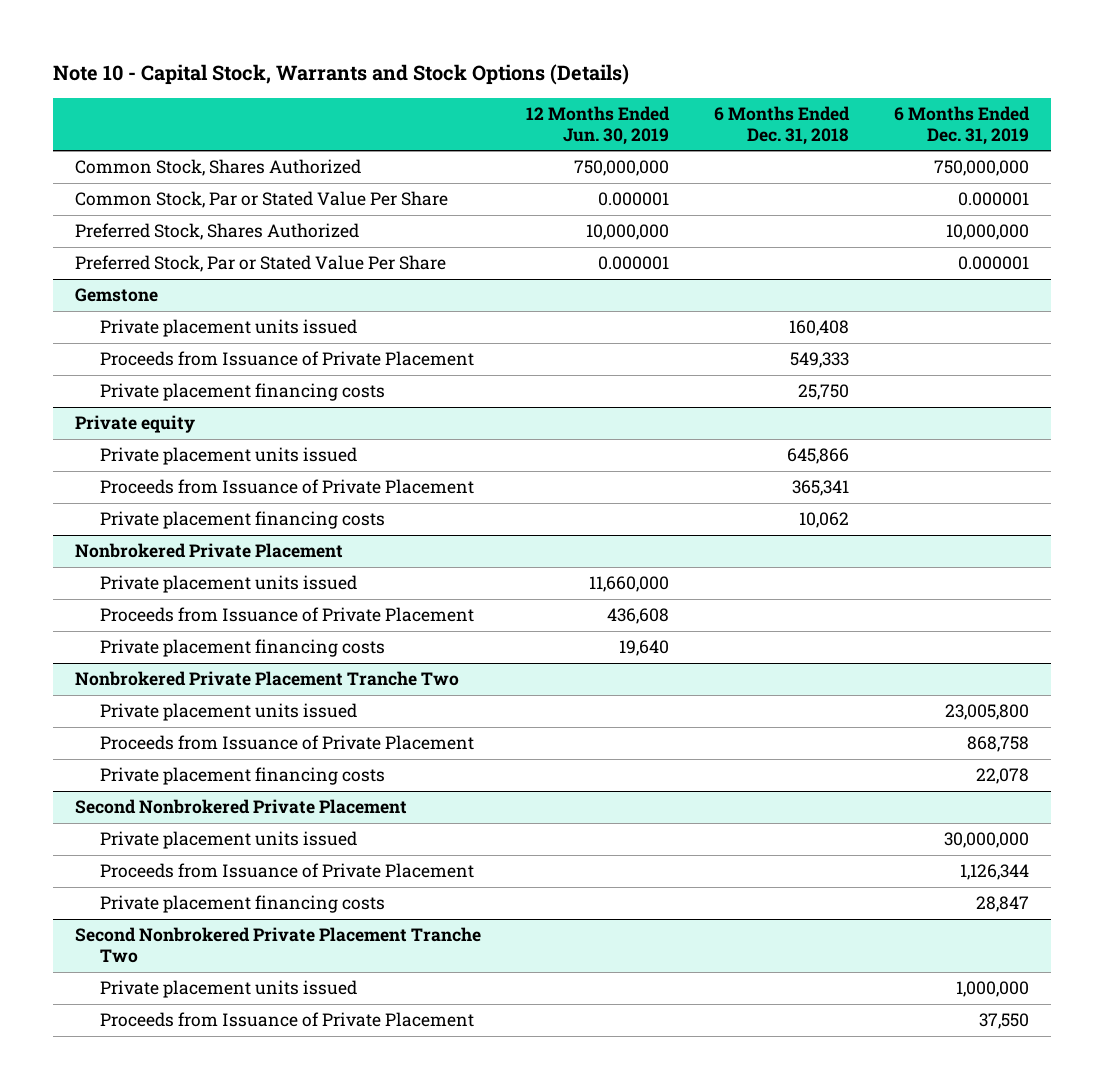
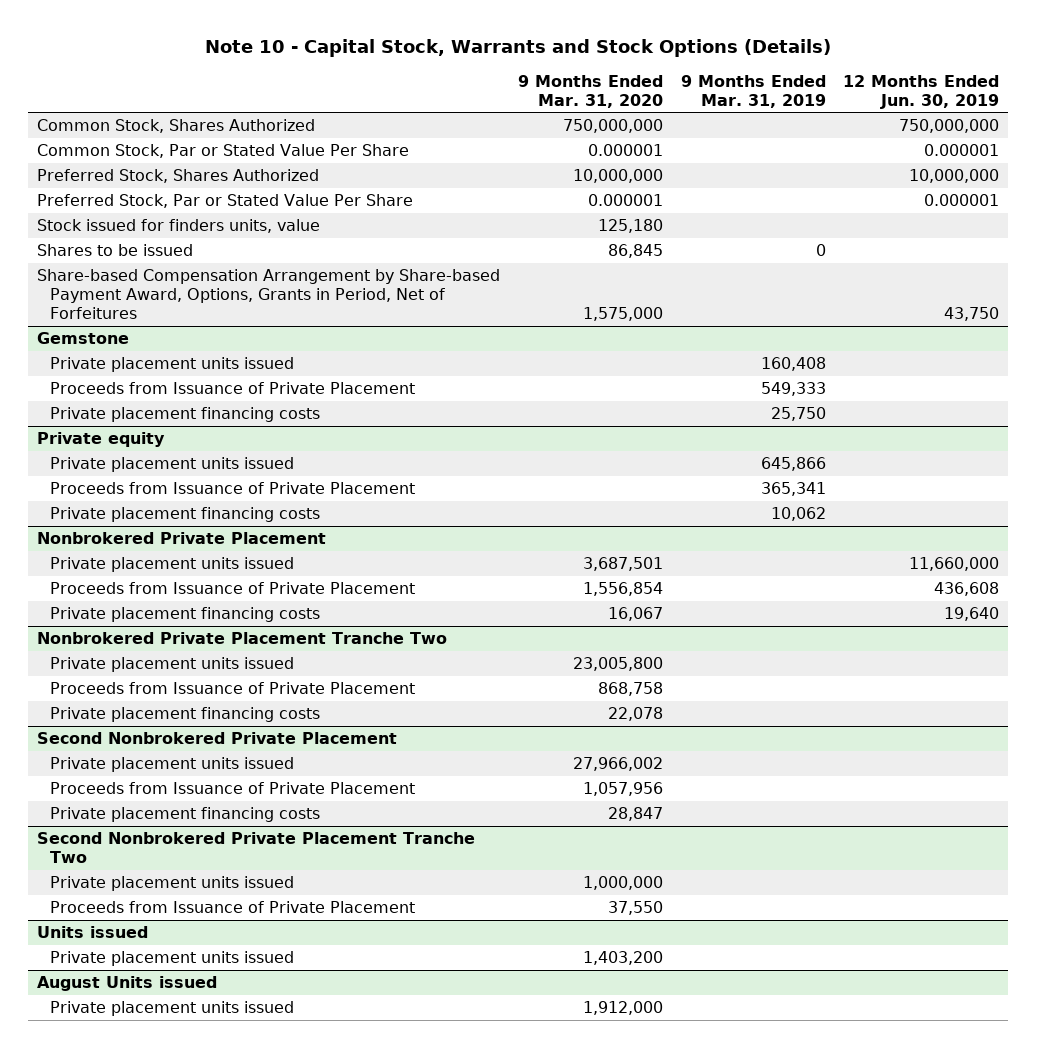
- | 12 Months Ended Jun. 30, 2019 | 6 Months Ended Dec. 31, 2018 | 6 Months Ended Dec. 31, 2019
+ | 9 Months Ended Mar. 31, 2020 | 9 Months Ended Mar. 31, 2019 | 12 Months Ended Jun. 30, 2019
+ Stock issued for finders units, value | 125,180 | |
+ Shares to be issued | 86,845 | 0 |
+ Share-based Compensation Arrangement by Share-based Payment Award, Options, Grants in Period, Net of Forfeitures | 1,575,000 | | 43,750
+ Units issued
+ Private placement units issued | 1,403,200 | |
+ August Units issued
+ Private placement units issued | 1,912,000 | |

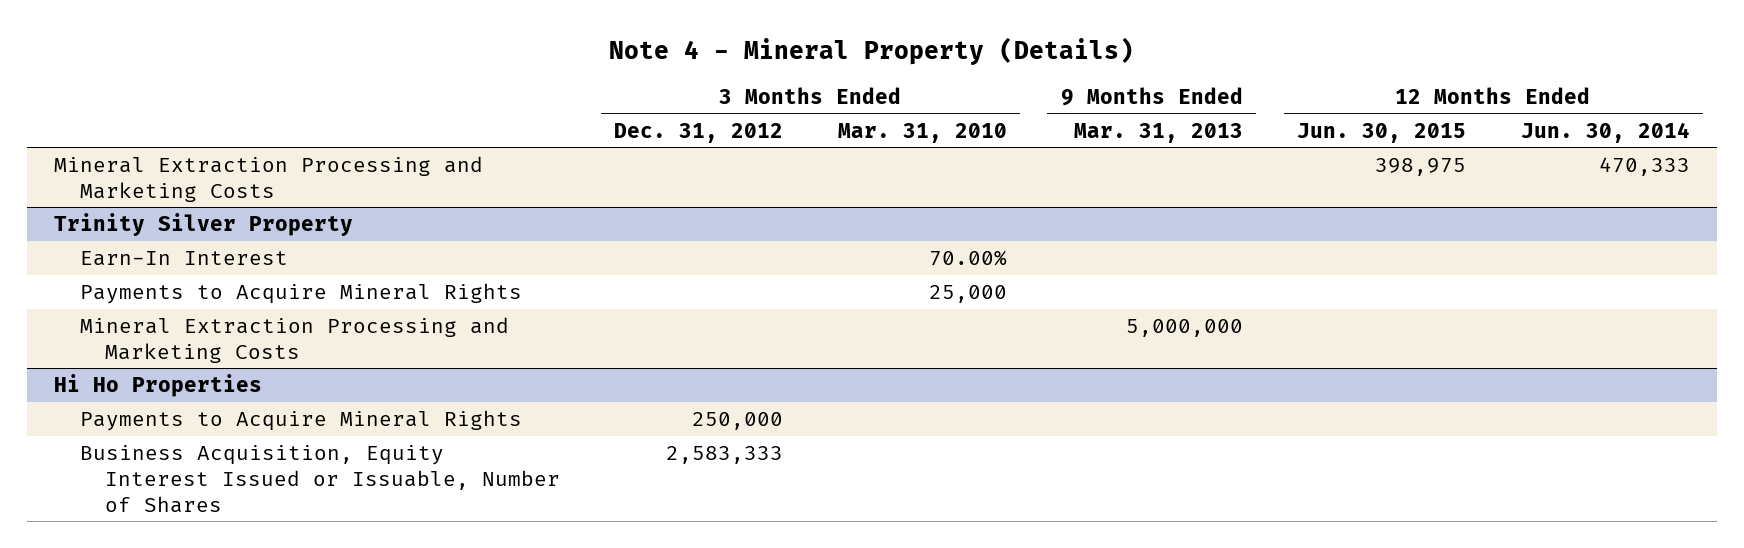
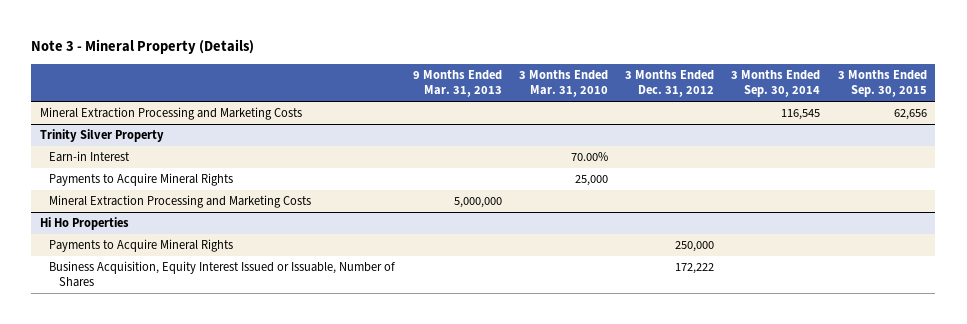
- Note 4 - Mineral Property (Details)
+ Note 3 - Mineral Property (Details)
- | 3 Months Ended Dec. 31, 2012 | 3 Months Ended Mar. 31, 2010 | 9 Months Ended Mar. 31, 2013 | 12 Months Ended Jun. 30, 2015 | 12 Months Ended Jun. 30, 2014
+ | 9 Months Ended Mar. 31, 2013 | 3 Months Ended Mar. 31, 2010 | 3 Months Ended Dec. 31, 2012 | 3 Months Ended Sep. 30, 2014 | 3 Months Ended Sep. 30, 2015
@ Trinity Silver Property
- Earn-In Interest | | 70.00% | | |
+ Earn-in Interest | | 70.00% | | |
@ Hi Ho Properties
- Business Acquisition, Equity Interest Issued or Issuable, Number of Shares | 2,583,333 | | | |
+ Business Acquisition, Equity Interest Issued or Issuable, Number of Shares | | | 172,222 | |

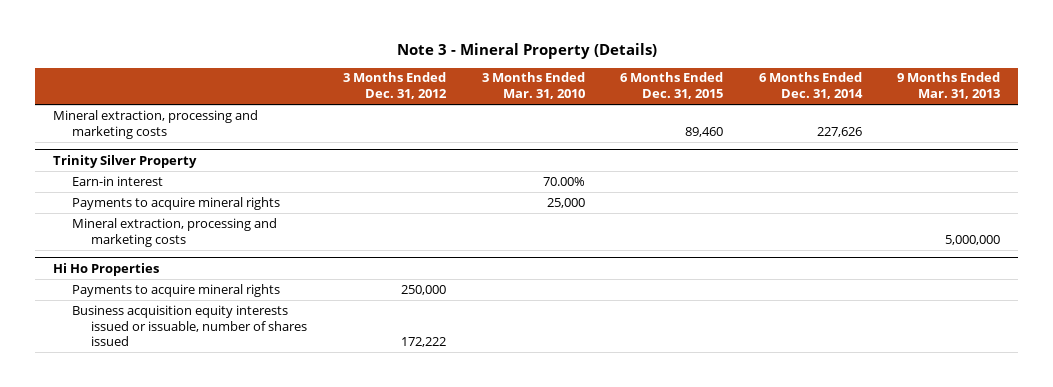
- | 9 Months Ended Mar. 31, 2013 | 3 Months Ended Mar. 31, 2010 | 3 Months Ended Dec. 31, 2012 | 3 Months Ended Sep. 30, 2014 | 3 Months Ended Sep. 30, 2015
+ | 3 Months Ended Dec. 31, 2012 | 3 Months Ended Mar. 31, 2010 | 6 Months Ended Dec. 31, 2015 | 6 Months Ended Dec. 31, 2014 | 9 Months Ended Mar. 31, 2013
- Mineral Extraction Processing and Marketing Costs | | | | 116,545 | 62,656
+ Mineral extraction, processing and marketing costs | | | 89,460 | 227,626 |
@ Trinity Silver Property
- Earn-in Interest | | 70.00% | | |
- Payments to Acquire Mineral Rights | | 25,000 | | |
- Mineral Extraction Processing and Marketing Costs | 5,000,000 | | | |
+ Earn-in interest | | 70.00% | | |
+ Payments to acquire mineral rights | | 25,000 | | |
+ Mineral extraction, processing and marketing costs | | | | | 5,000,000
@ Hi Ho Properties
- Payments to Acquire Mineral Rights | | | 250,000 | |
- Business Acquisition, Equity Interest Issued or Issuable, Number of Shares | | | 172,222 | |
+ Payments to acquire mineral rights | 250,000 | | | |
+ Business acquisition equity interests issued or issuable, number of shares issued | 172,222 | | | |

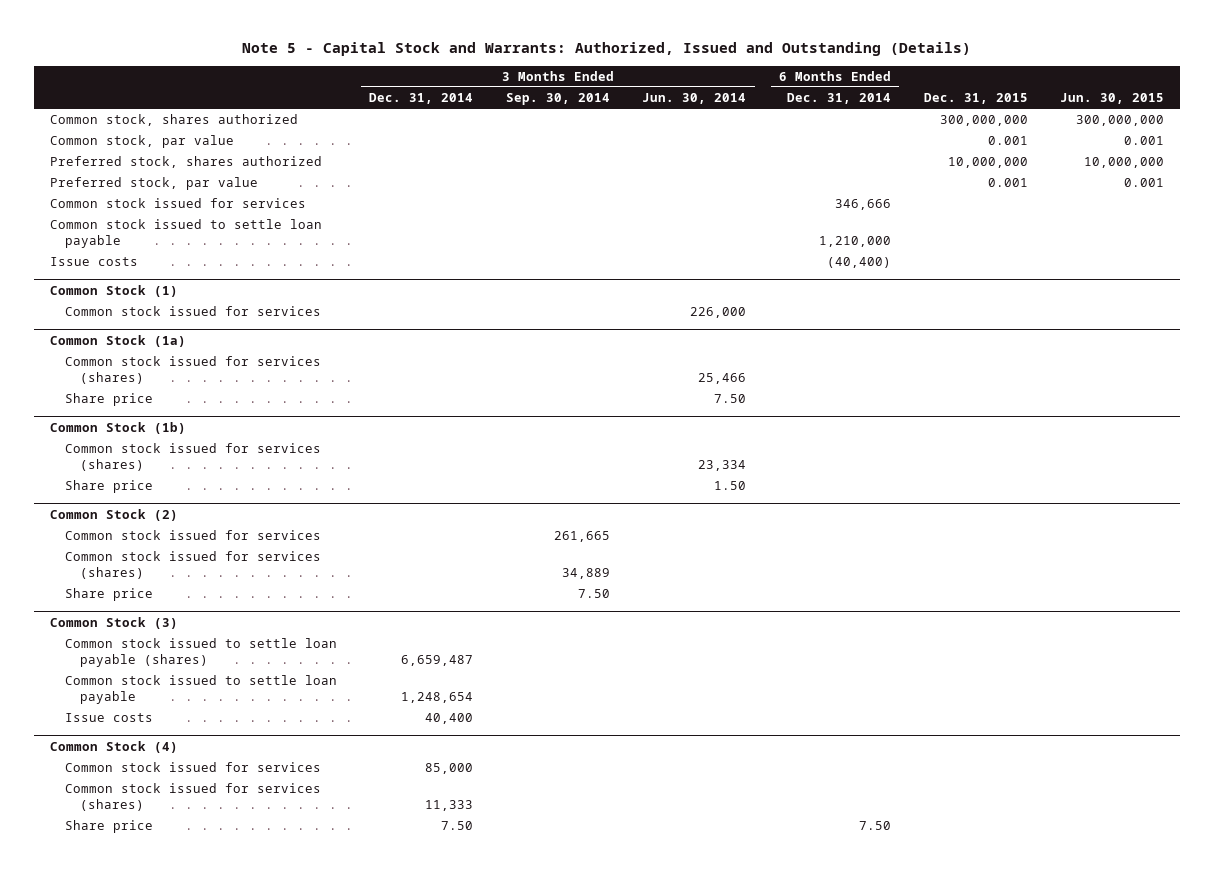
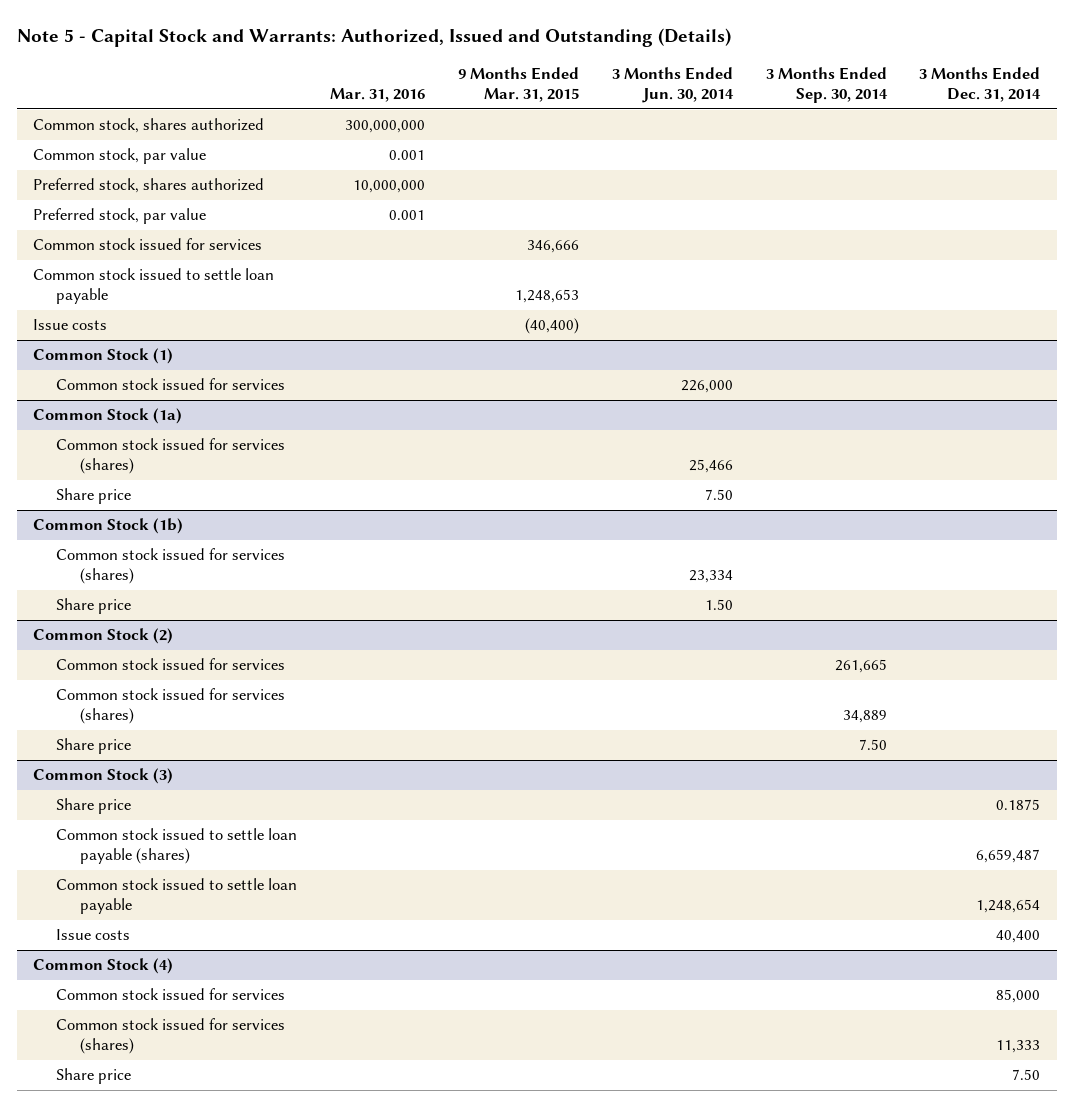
- | 3 Months Ended Dec. 31, 2014 | 3 Months Ended Sep. 30, 2014 | 3 Months Ended Jun. 30, 2014 | 6 Months Ended Dec. 31, 2014 | Dec. 31, 2015 | Jun. 30, 2015
+ | Mar. 31, 2016 | 9 Months Ended Mar. 31, 2015 | 3 Months Ended Jun. 30, 2014 | 3 Months Ended Sep. 30, 2014 | 3 Months Ended Dec. 31, 2014
@ Common Stock (3)
+ Share price | | | | | 0.1875

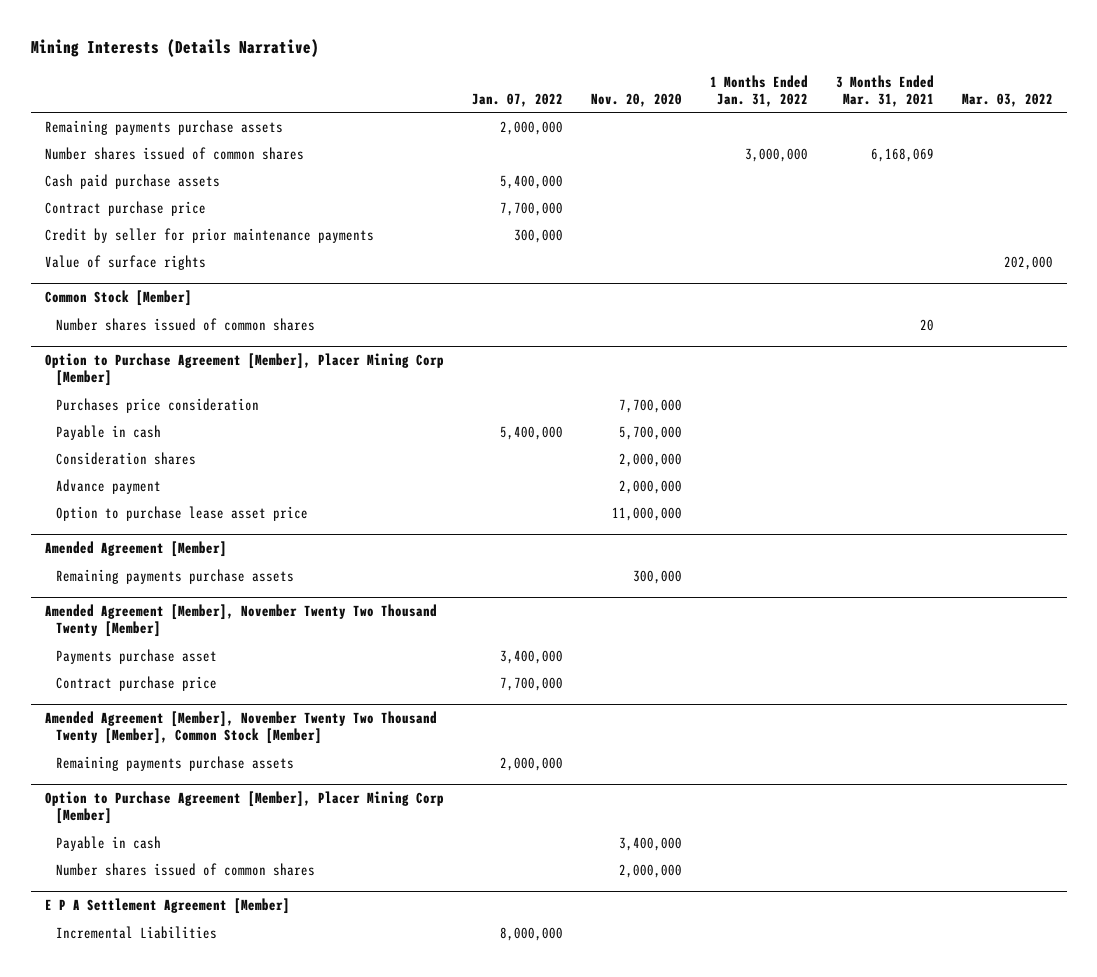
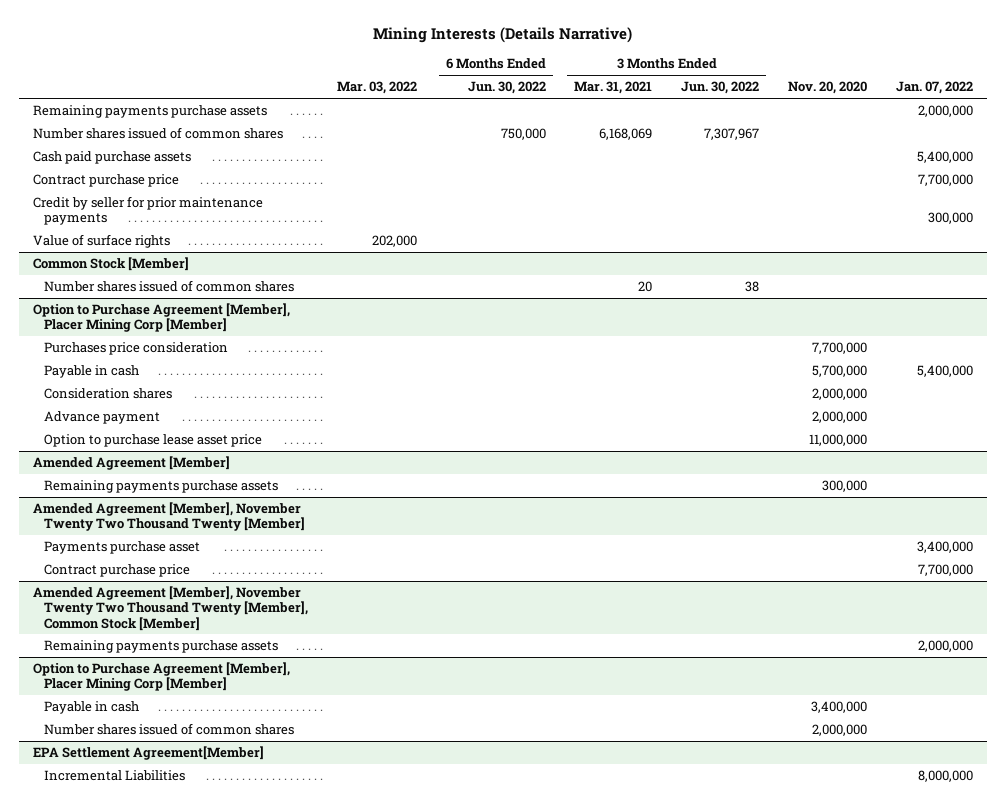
- | Jan. 07, 2022 | Nov. 20, 2020 | 1 Months Ended Jan. 31, 2022 | 3 Months Ended Mar. 31, 2021 | Mar. 03, 2022
+ | Mar. 03, 2022 | 6 Months Ended Jun. 30, 2022 | 3 Months Ended Mar. 31, 2021 | 3 Months Ended Jun. 30, 2022 | Nov. 20, 2020 | Jan. 07, 2022
- E P A Settlement Agreement [Member]
+ EPA Settlement Agreement[Member]

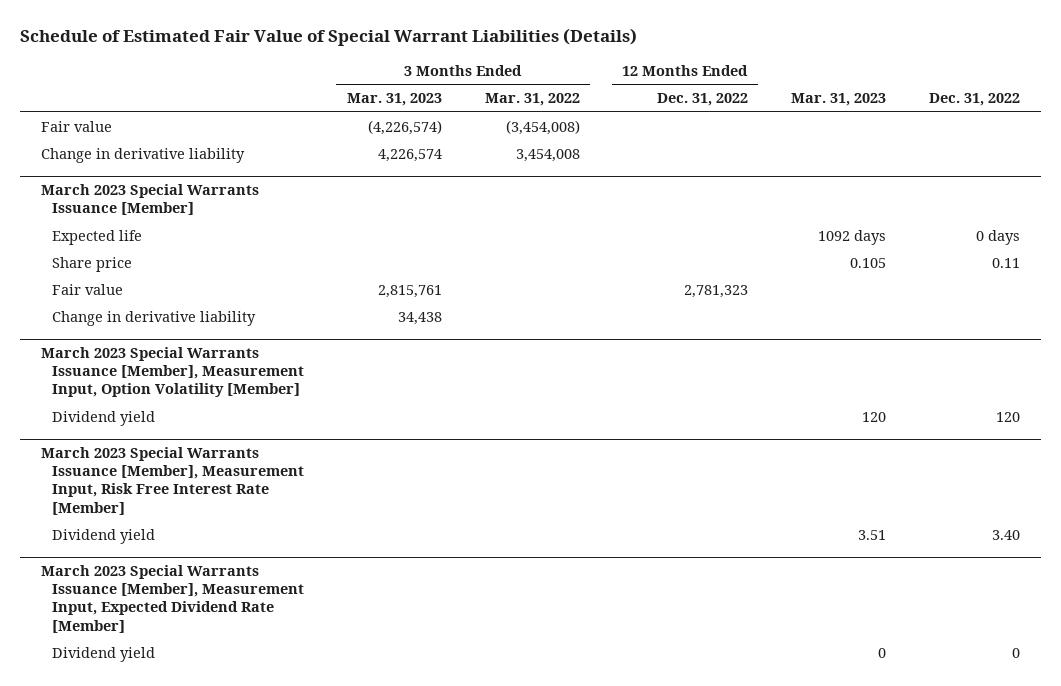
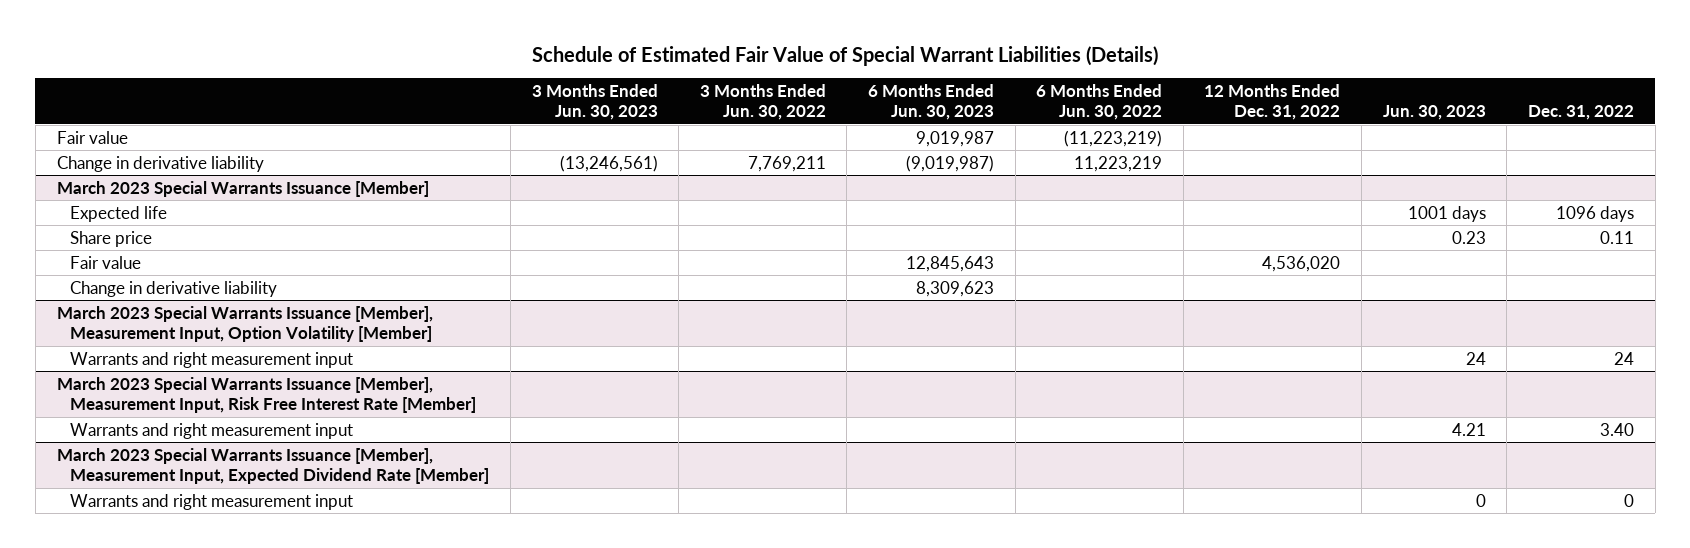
- | 3 Months Ended Mar. 31, 2023 | 3 Months Ended Mar. 31, 2022 | 12 Months Ended Dec. 31, 2022 | Mar. 31, 2023 | Dec. 31, 2022
+ | 3 Months Ended Jun. 30, 2023 | 3 Months Ended Jun. 30, 2022 | 6 Months Ended Jun. 30, 2023 | 6 Months Ended Jun. 30, 2022 | 12 Months Ended Dec. 31, 2022 | Jun. 30, 2023 | Dec. 31, 2022
@ March 2023 Special Warrants Issuance [Member]
- Expected life | | | | 1092 days | 0 days
+ Expected life | | | | | | 1001 days | 1096 days
- Fair value | 2,815,761 | | 2,781,323 | |
+ Fair value | | | 12,845,643 | | 4,536,020 | |
@ March 2023 Special Warrants Issuance [Member], Measurement Input, Option Volatility [Member]
- Dividend yield | | | | 120 | 120
+ Warrants and right measurement input | | | | | | 24 | 24
@ March 2023 Special Warrants Issuance [Member], Measurement Input, Risk Free Interest Rate [Member]
- Dividend yield | | | | 3.51 | 3.40
+ Warrants and right measurement input | | | | | | 4.21 | 3.40
@ March 2023 Special Warrants Issuance [Member], Measurement Input, Expected Dividend Rate [Member]
- Dividend yield | | | | 0 | 0
+ Warrants and right measurement input | | | | | | 0 | 0

